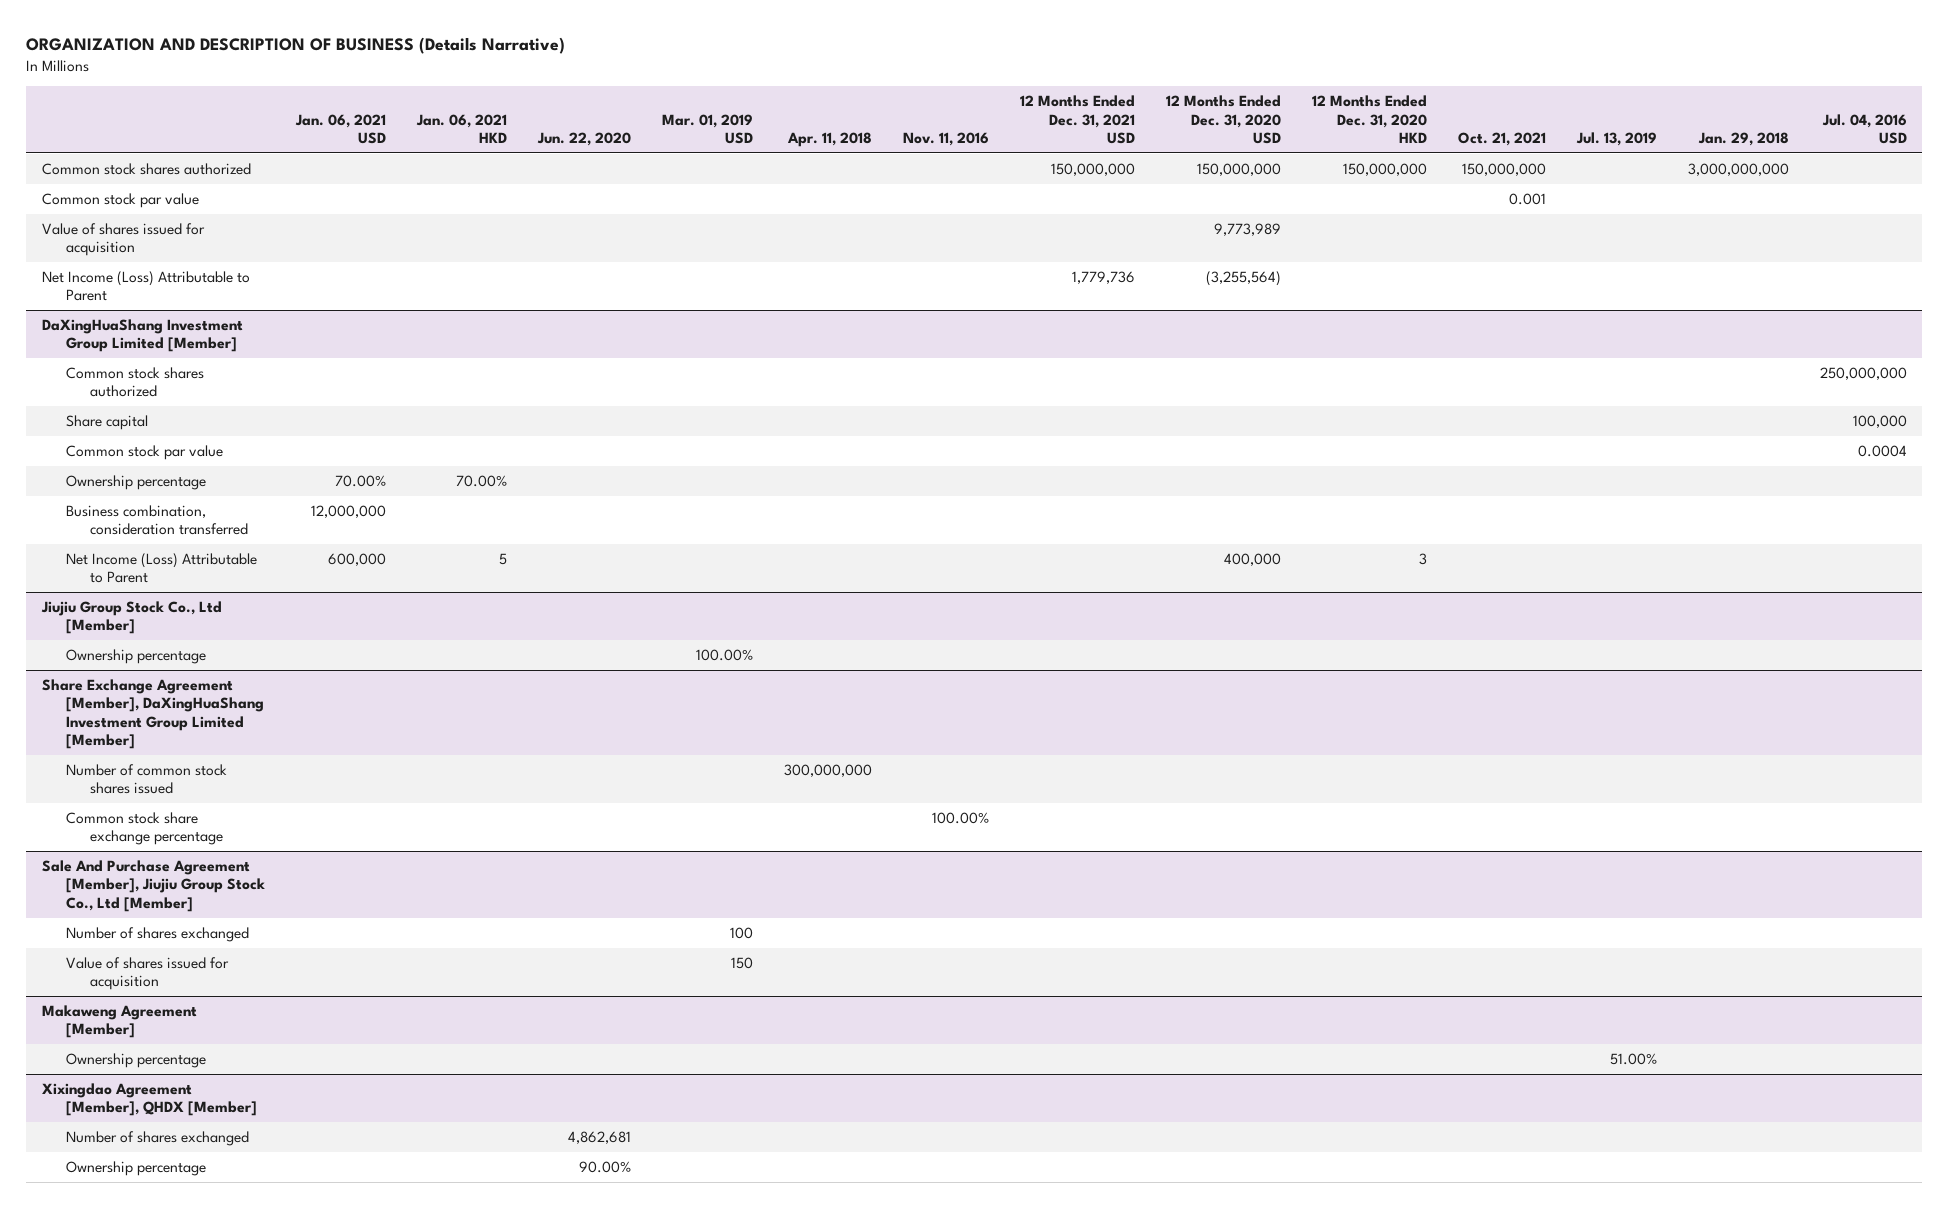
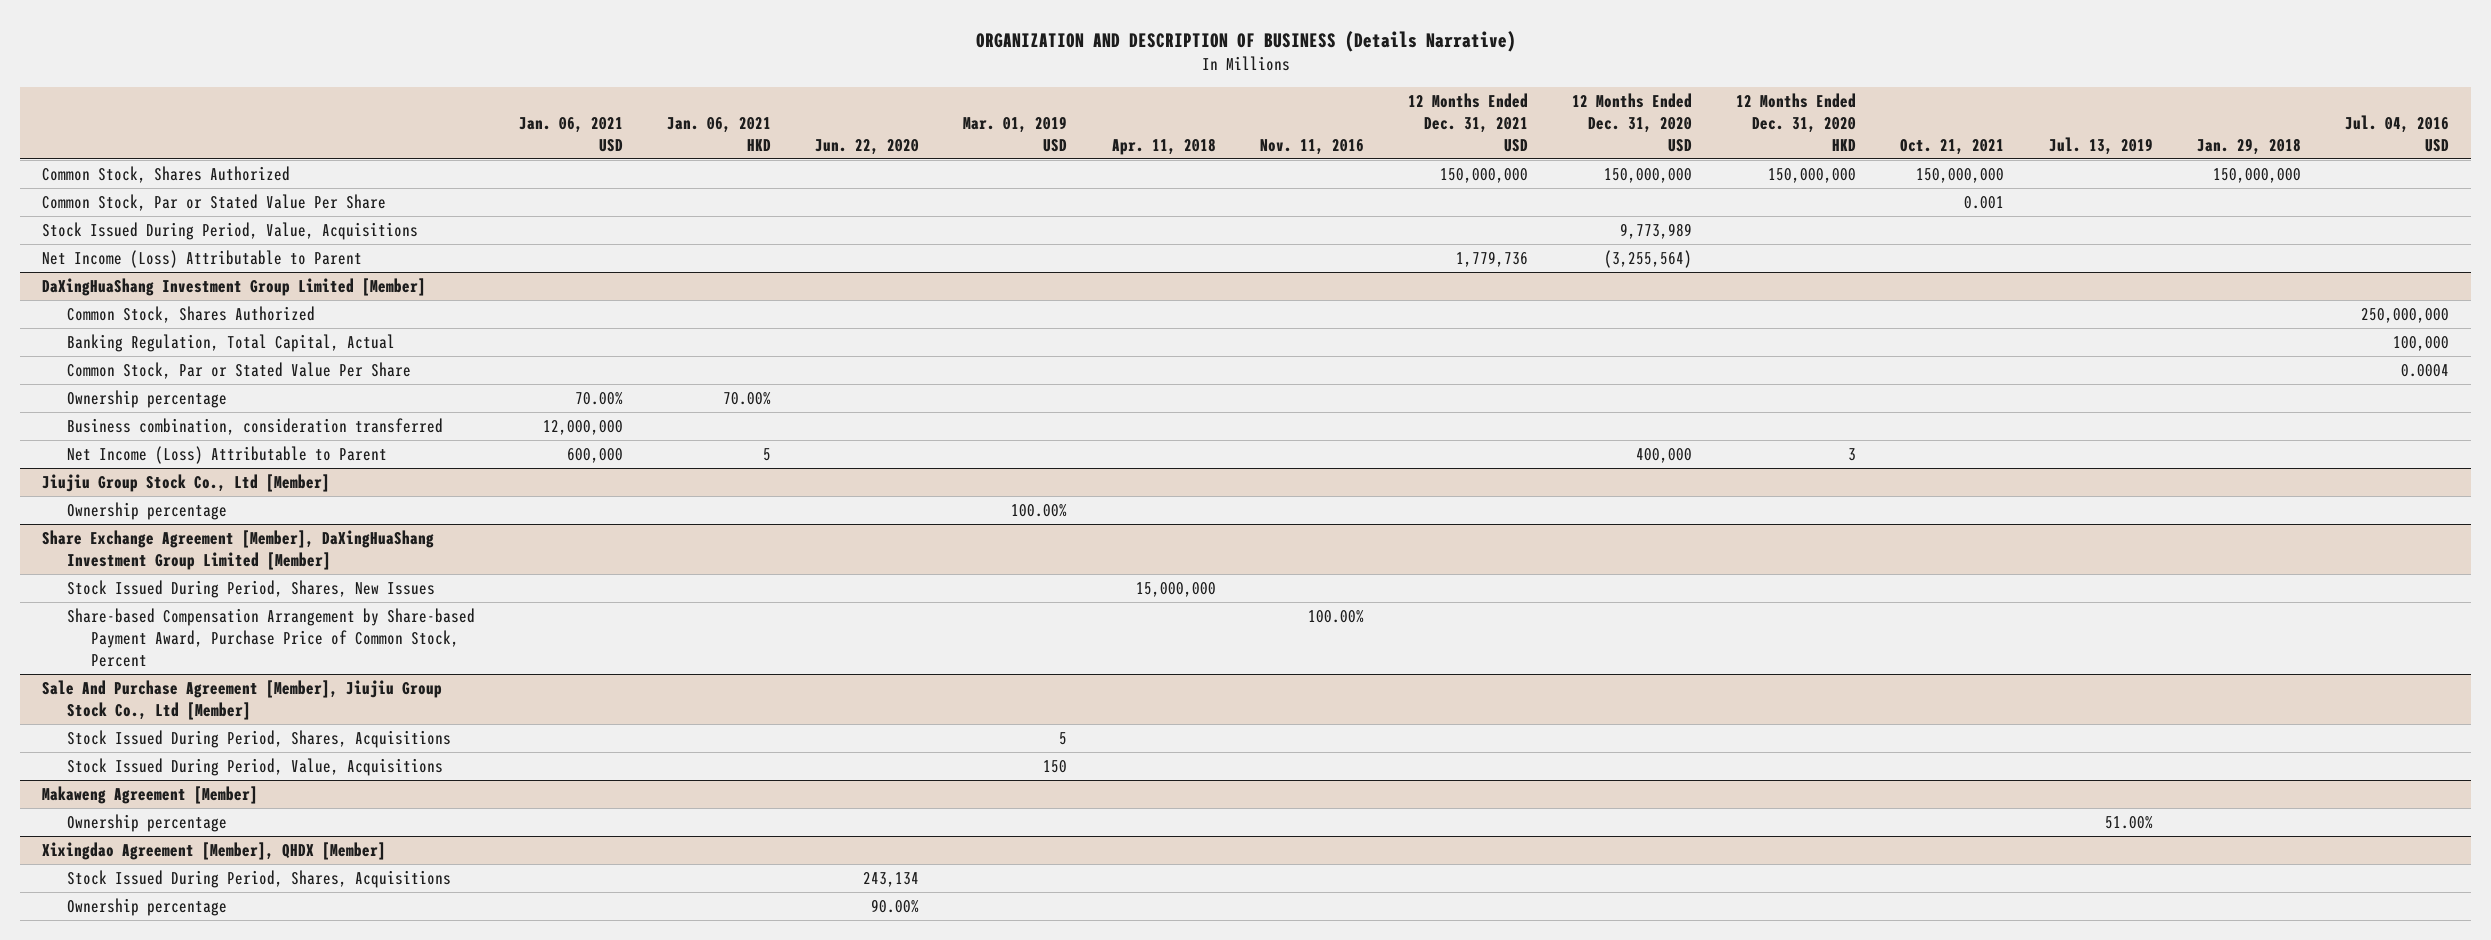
- Common stock shares authorized | | | | | | | 150,000,000 | 150,000,000 | 150,000,000 | 150,000,000 | | 3,000,000,000 |
- Common stock par value | | | | | | | | | | 0.001 | | |
- Value of shares issued for acquisition | | | | | | | | 9,773,989 | | | | |
+ Common Stock, Shares Authorized | | | | | | | 150,000,000 | 150,000,000 | 150,000,000 | 150,000,000 | | 150,000,000 |
+ Common Stock, Par or Stated Value Per Share | | | | | | | | | | 0.001 | | |
+ Stock Issued During Period, Value, Acquisitions | | | | | | | | 9,773,989 | | | | |
@ DaXingHuaShang Investment Group Limited [Member]
- Common stock shares authorized | | | | | | | | | | | | | 250,000,000
- Share capital | | | | | | | | | | | | | 100,000
- Common stock par value | | | | | | | | | | | | | 0.0004
+ Common Stock, Shares Authorized | | | | | | | | | | | | | 250,000,000
+ Banking Regulation, Total Capital, Actual | | | | | | | | | | | | | 100,000
+ Common Stock, Par or Stated Value Per Share | | | | | | | | | | | | | 0.0004
@ Share Exchange Agreement [Member], DaXingHuaShang Investment Group Limited [Member]
- Number of common stock shares issued | | | | | 300,000,000 | | | | | | | |
- Common stock share exchange percentage | | | | | | 100.00% | | | | | | |
+ Stock Issued During Period, Shares, New Issues | | | | | 15,000,000 | | | | | | | |
+ Share-based Compensation Arrangement by Share-based Payment Award, Purchase Price of Common Stock, Percent | | | | | | 100.00% | | | | | | |
@ Sale And Purchase Agreement [Member], Jiujiu Group Stock Co., Ltd [Member]
- Number of shares exchanged | | | | 100 | | | | | | | | |
- Value of shares issued for acquisition | | | | 150 | | | | | | | | |
+ Stock Issued During Period, Shares, Acquisitions | | | | 5 | | | | | | | | |
+ Stock Issued During Period, Value, Acquisitions | | | | 150 | | | | | | | | |
@ Xixingdao Agreement [Member], QHDX [Member]
- Number of shares exchanged | | | 4,862,681 | | | | | | | | | |
+ Stock Issued During Period, Shares, Acquisitions | | | 243,134 | | | | | | | | | |

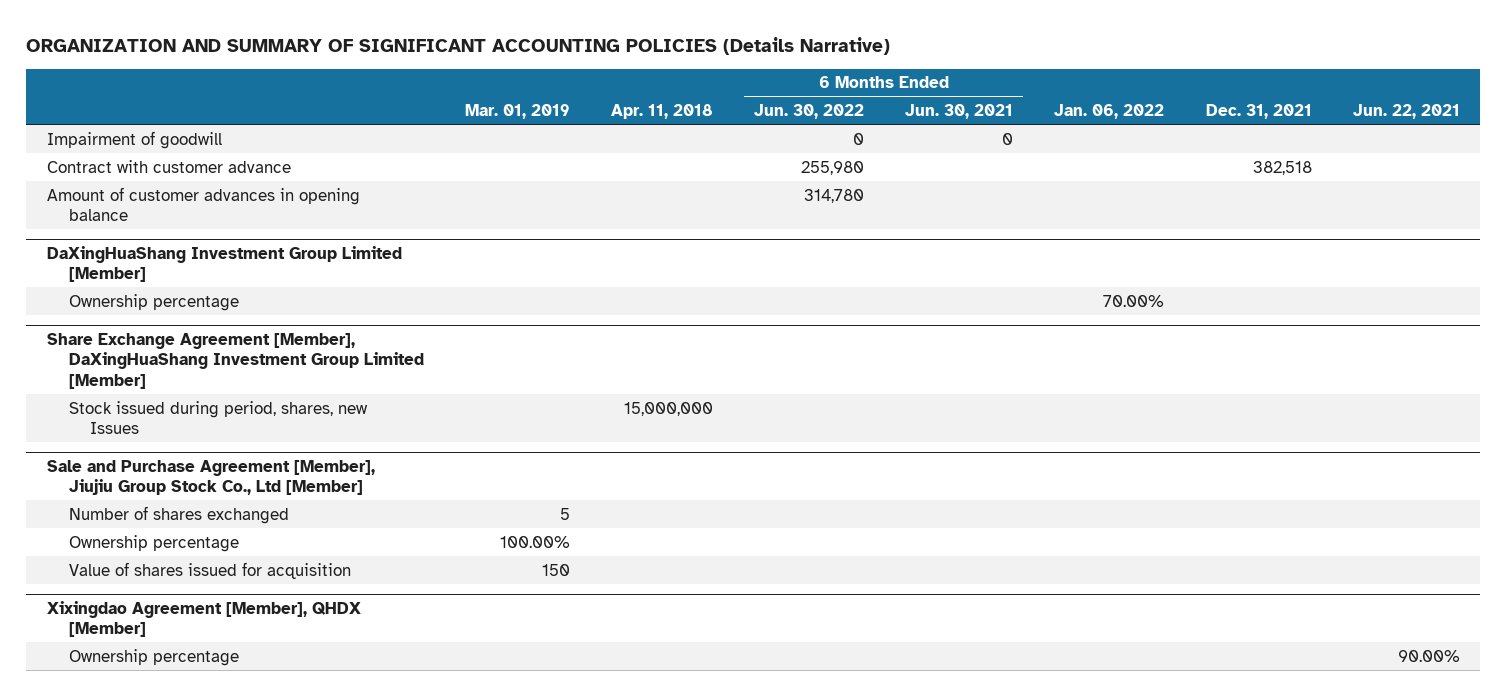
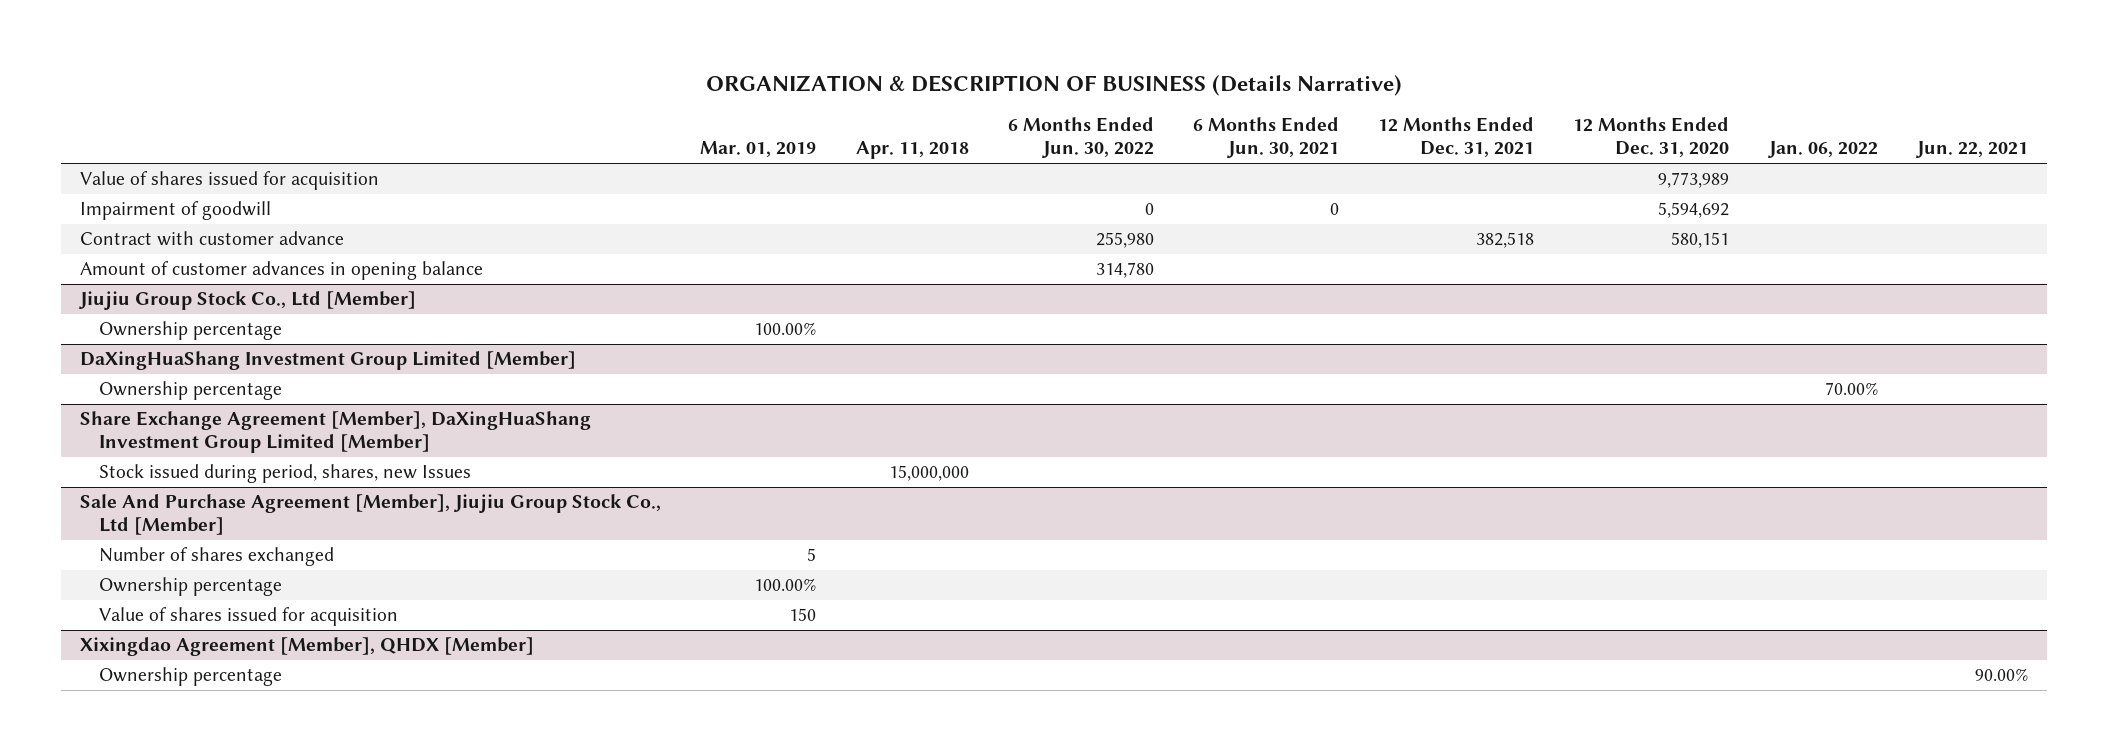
- ORGANIZATION AND SUMMARY OF SIGNIFICANT ACCOUNTING POLICIES (Details Narrative)
+ ORGANIZATION & DESCRIPTION OF BUSINESS (Details Narrative)
- | Mar. 01, 2019 | Apr. 11, 2018 | 6 Months Ended Jun. 30, 2022 | 6 Months Ended Jun. 30, 2021 | Jan. 06, 2022 | Dec. 31, 2021 | Jun. 22, 2021
+ | Mar. 01, 2019 | Apr. 11, 2018 | 6 Months Ended Jun. 30, 2022 | 6 Months Ended Jun. 30, 2021 | 12 Months Ended Dec. 31, 2021 | 12 Months Ended Dec. 31, 2020 | Jan. 06, 2022 | Jun. 22, 2021
+ Value of shares issued for acquisition | | | | | | 9,773,989 | |
+ Jiujiu Group Stock Co., Ltd [Member]
+ Ownership percentage | 100.00% | | | | | | |
- Sale and Purchase Agreement [Member], Jiujiu Group Stock Co., Ltd [Member]
+ Sale And Purchase Agreement [Member], Jiujiu Group Stock Co., Ltd [Member]

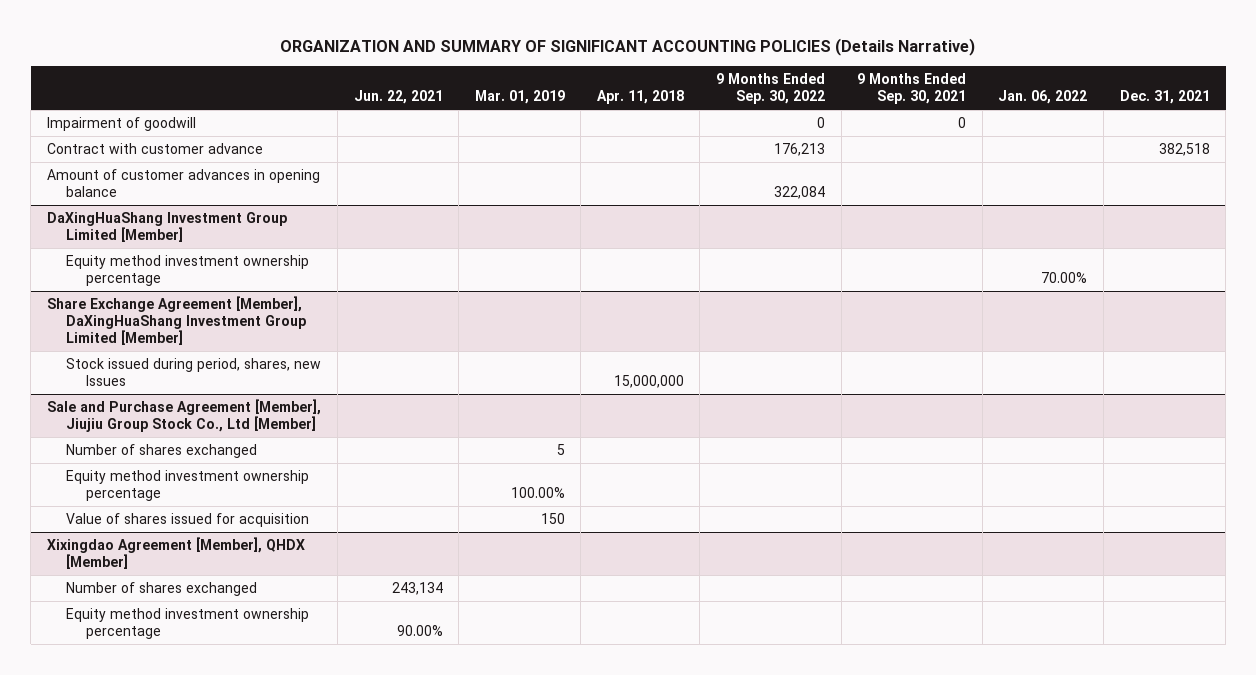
- ORGANIZATION & DESCRIPTION OF BUSINESS (Details Narrative)
+ ORGANIZATION AND SUMMARY OF SIGNIFICANT ACCOUNTING POLICIES (Details Narrative)
- | Mar. 01, 2019 | Apr. 11, 2018 | 6 Months Ended Jun. 30, 2022 | 6 Months Ended Jun. 30, 2021 | 12 Months Ended Dec. 31, 2021 | 12 Months Ended Dec. 31, 2020 | Jan. 06, 2022 | Jun. 22, 2021
+ | Jun. 22, 2021 | Mar. 01, 2019 | Apr. 11, 2018 | 9 Months Ended Sep. 30, 2022 | 9 Months Ended Sep. 30, 2021 | Jan. 06, 2022 | Dec. 31, 2021
- Value of shares issued for acquisition | | | | | | 9,773,989 | |
- Jiujiu Group Stock Co., Ltd [Member]
- Ownership percentage | 100.00% | | | | | | |
@ DaXingHuaShang Investment Group Limited [Member]
- Ownership percentage | | | | | | | 70.00% |
+ Equity method investment ownership percentage | | | | | | 70.00% |
- Sale And Purchase Agreement [Member], Jiujiu Group Stock Co., Ltd [Member]
+ Sale and Purchase Agreement [Member], Jiujiu Group Stock Co., Ltd [Member]
- Ownership percentage | 100.00% | | | | | | |
+ Equity method investment ownership percentage | | 100.00% | | | | |
@ Xixingdao Agreement [Member], QHDX [Member]
- Ownership percentage | | | | | | | | 90.00%
+ Number of shares exchanged | 243,134 | | | | | |
+ Equity method investment ownership percentage | 90.00% | | | | | |

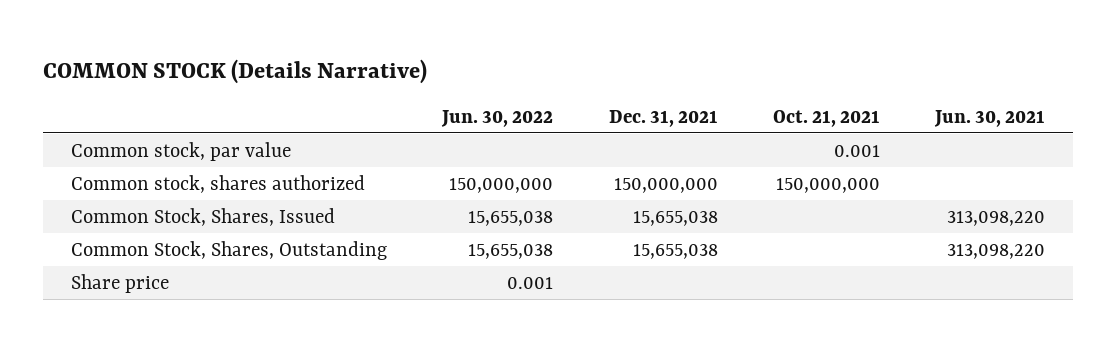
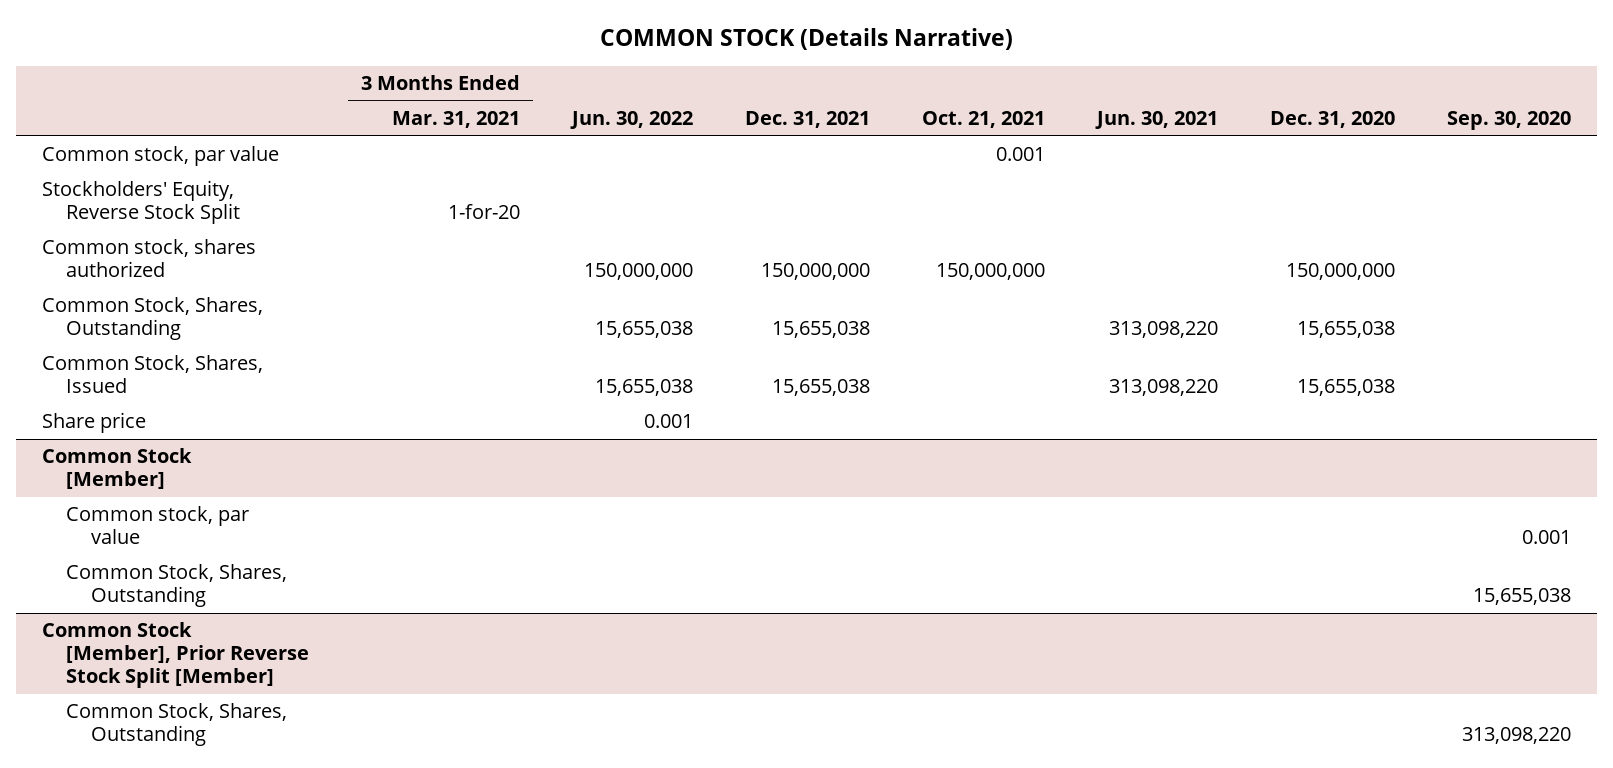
- | Jun. 30, 2022 | Dec. 31, 2021 | Oct. 21, 2021 | Jun. 30, 2021
+ | 3 Months Ended Mar. 31, 2021 | Jun. 30, 2022 | Dec. 31, 2021 | Oct. 21, 2021 | Jun. 30, 2021 | Dec. 31, 2020 | Sep. 30, 2020
+ Stockholders' Equity, Reverse Stock Split | 1-for-20 | | | | | |
moved down: Common Stock, Shares, Issued | | 15,655,038 | 15,655,038 | | 313,098,220 | 15,655,038 |
+ Common Stock [Member]
+ Common stock, par value | | | | | | | 0.001
+ Common Stock, Shares, Outstanding | | | | | | | 15,655,038
+ Common Stock [Member], Prior Reverse Stock Split [Member]
+ Common Stock, Shares, Outstanding | | | | | | | 313,098,220

